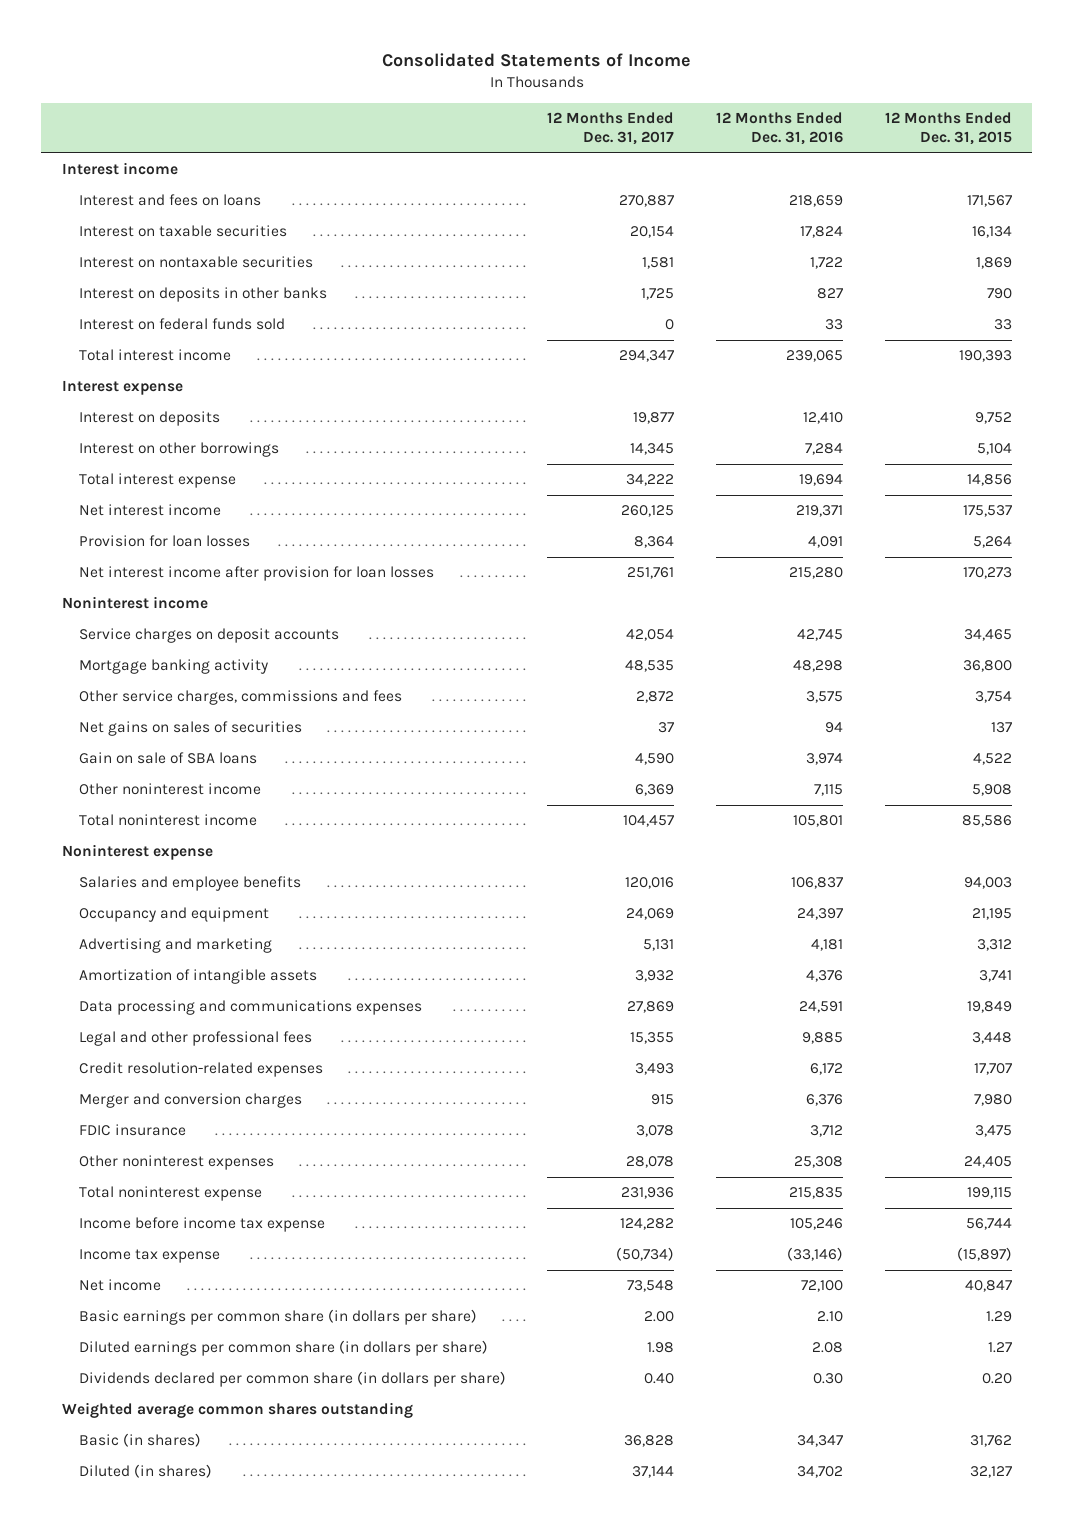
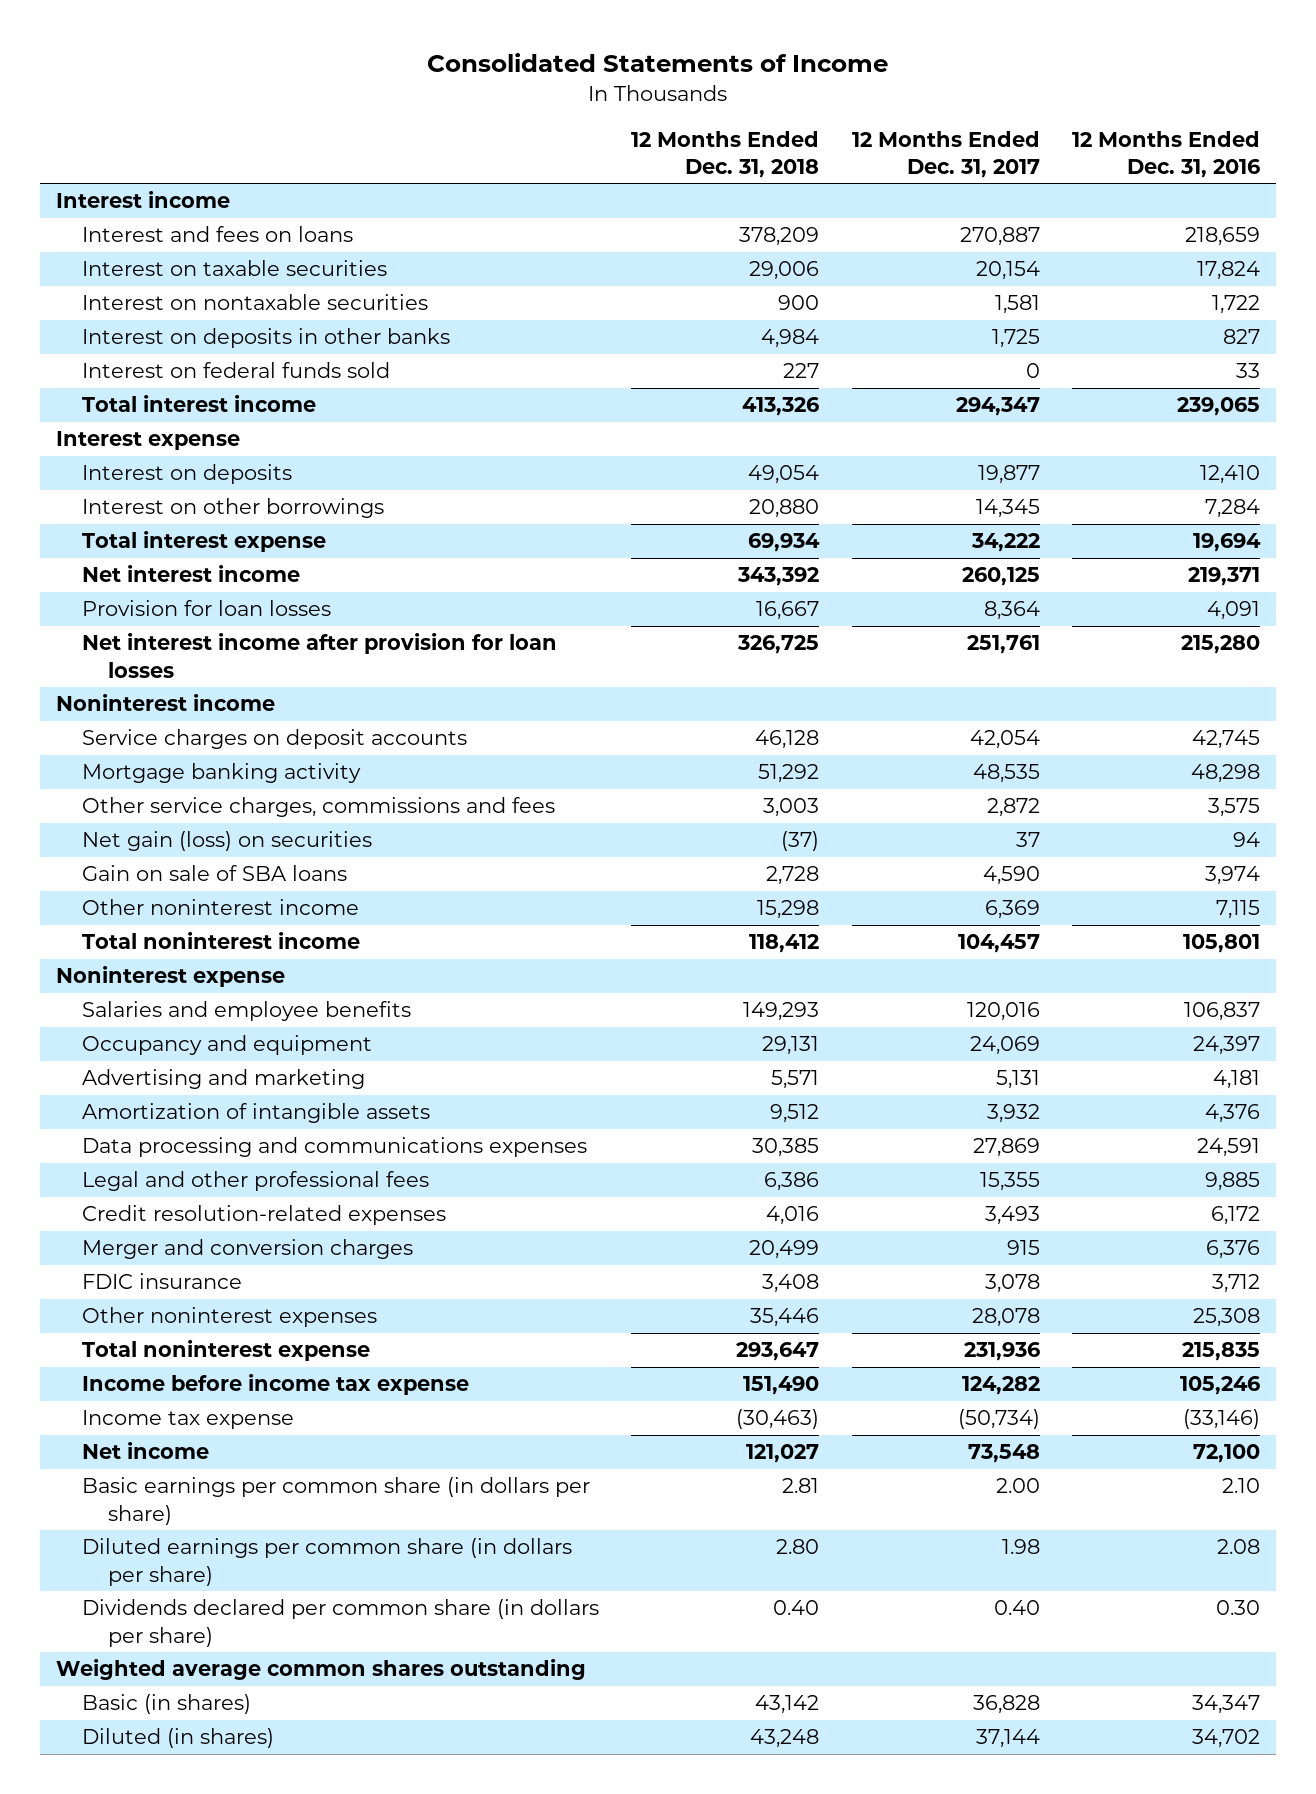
- | 12 Months Ended Dec. 31, 2017 | 12 Months Ended Dec. 31, 2016 | 12 Months Ended Dec. 31, 2015
+ | 12 Months Ended Dec. 31, 2018 | 12 Months Ended Dec. 31, 2017 | 12 Months Ended Dec. 31, 2016
- Net gains on sales of securities | 37 | 94 | 137
+ Net gain (loss) on securities | (37) | 37 | 94

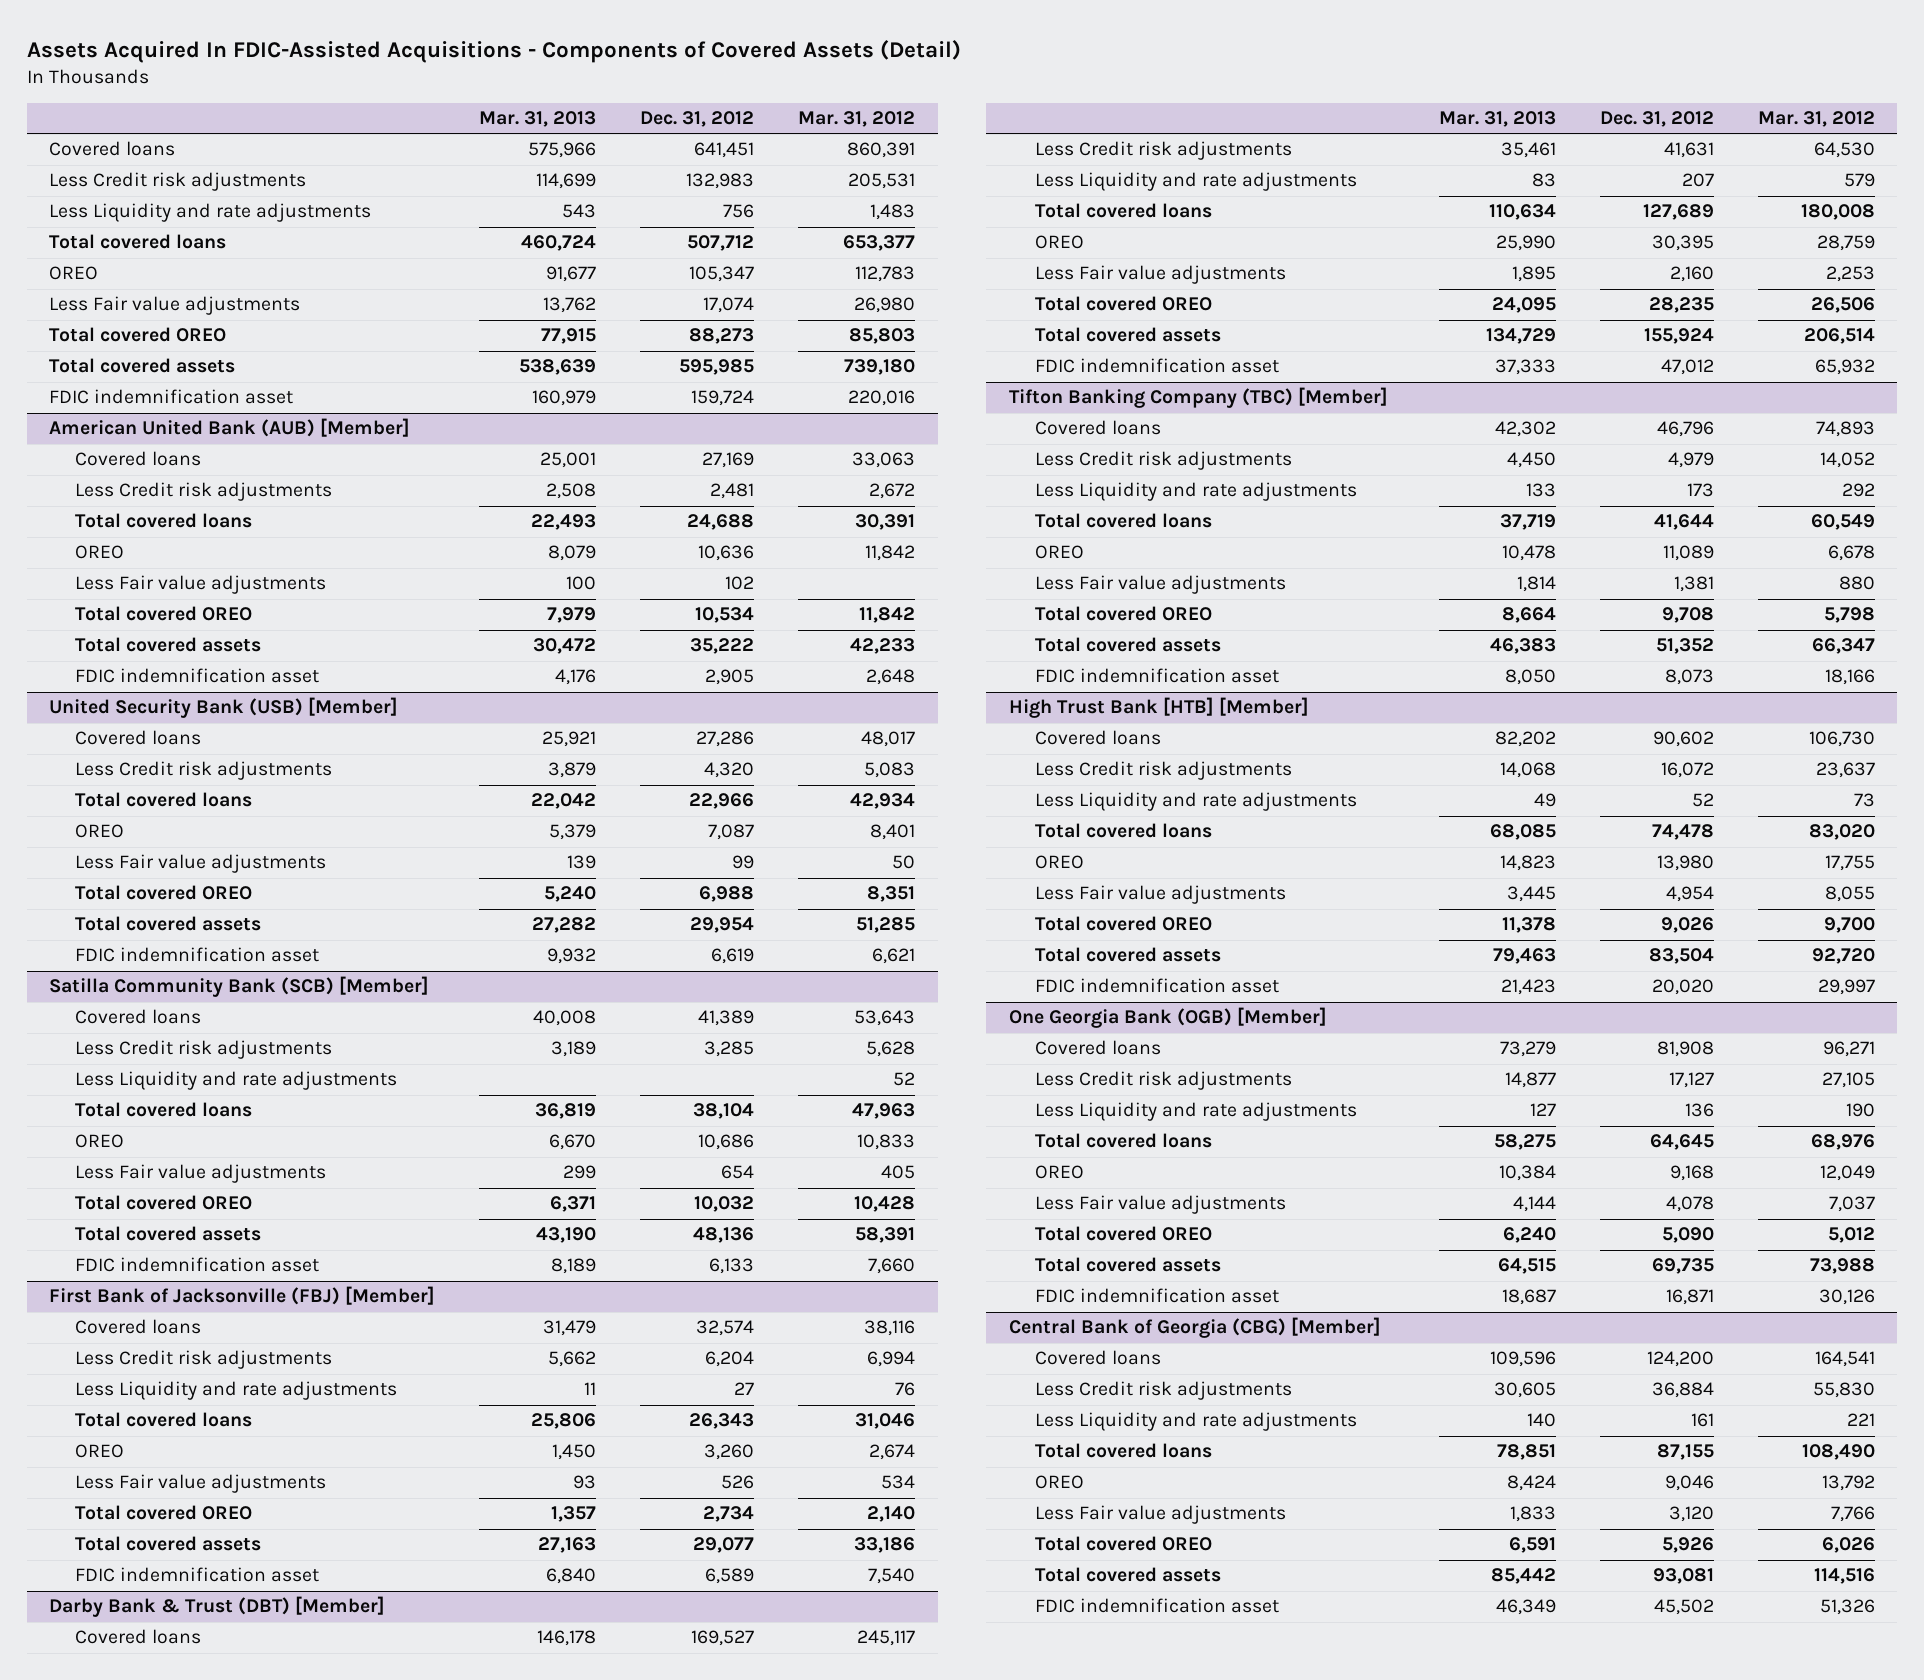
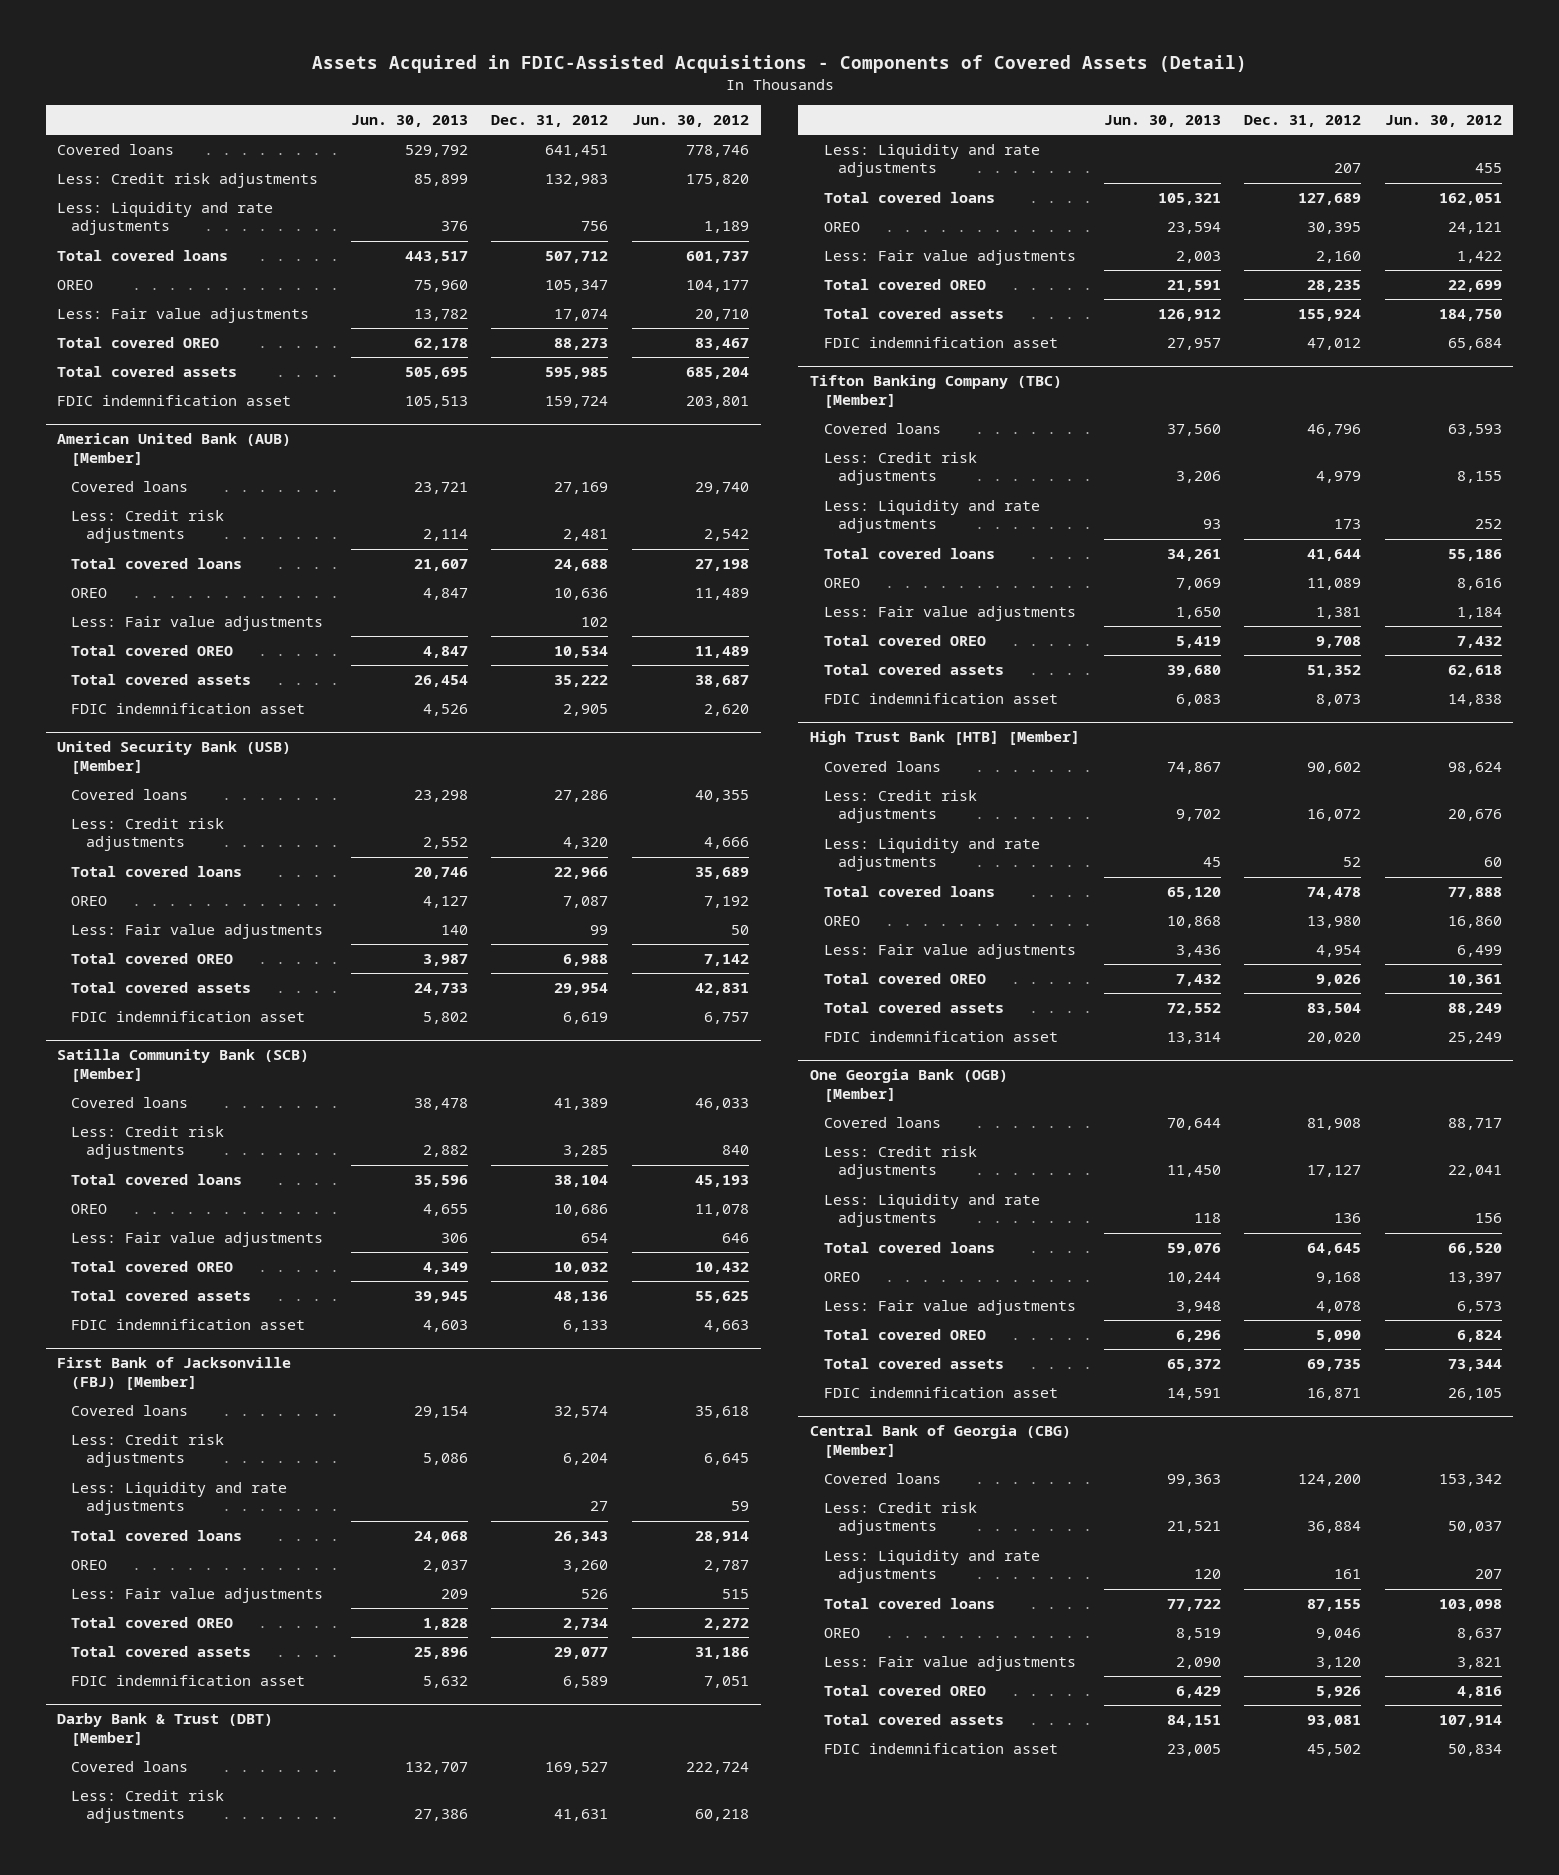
- Assets Acquired In FDIC-Assisted Acquisitions - Components of Covered Assets (Detail)
+ Assets Acquired in FDIC-Assisted Acquisitions - Components of Covered Assets (Detail)
- | Mar. 31, 2013 | Dec. 31, 2012 | Mar. 31, 2012
+ | Jun. 30, 2013 | Dec. 31, 2012 | Jun. 30, 2012
- Less Credit risk adjustments | 114,699 | 132,983 | 205,531
- Less Liquidity and rate adjustments | 543 | 756 | 1,483
+ Less: Credit risk adjustments | 85,899 | 132,983 | 175,820
+ Less: Liquidity and rate adjustments | 376 | 756 | 1,189
- Less Fair value adjustments | 13,762 | 17,074 | 26,980
+ Less: Fair value adjustments | 13,782 | 17,074 | 20,710
@ American United Bank (AUB) [Member]
- Less Credit risk adjustments | 2,508 | 2,481 | 2,672
+ Less: Credit risk adjustments | 2,114 | 2,481 | 2,542
- Less Fair value adjustments | 100 | 102 |
+ Less: Fair value adjustments | | 102 |
@ United Security Bank (USB) [Member]
- Less Credit risk adjustments | 3,879 | 4,320 | 5,083
+ Less: Credit risk adjustments | 2,552 | 4,320 | 4,666
- Less Fair value adjustments | 139 | 99 | 50
+ Less: Fair value adjustments | 140 | 99 | 50
@ Satilla Community Bank (SCB) [Member]
- Less Credit risk adjustments | 3,189 | 3,285 | 5,628
- Less Liquidity and rate adjustments | | | 52
+ Less: Credit risk adjustments | 2,882 | 3,285 | 840
- Less Fair value adjustments | 299 | 654 | 405
+ Less: Fair value adjustments | 306 | 654 | 646
@ First Bank of Jacksonville (FBJ) [Member]
- Less Credit risk adjustments | 5,662 | 6,204 | 6,994
- Less Liquidity and rate adjustments | 11 | 27 | 76
+ Less: Credit risk adjustments | 5,086 | 6,204 | 6,645
+ Less: Liquidity and rate adjustments | | 27 | 59
- Less Fair value adjustments | 93 | 526 | 534
+ Less: Fair value adjustments | 209 | 526 | 515
@ Darby Bank & Trust (DBT) [Member]
- Less Credit risk adjustments | 35,461 | 41,631 | 64,530
- Less Liquidity and rate adjustments | 83 | 207 | 579
+ Less: Credit risk adjustments | 27,386 | 41,631 | 60,218
+ Less: Liquidity and rate adjustments | | 207 | 455
- Less Fair value adjustments | 1,895 | 2,160 | 2,253
+ Less: Fair value adjustments | 2,003 | 2,160 | 1,422
@ Tifton Banking Company (TBC) [Member]
- Less Credit risk adjustments | 4,450 | 4,979 | 14,052
- Less Liquidity and rate adjustments | 133 | 173 | 292
+ Less: Credit risk adjustments | 3,206 | 4,979 | 8,155
+ Less: Liquidity and rate adjustments | 93 | 173 | 252
- Less Fair value adjustments | 1,814 | 1,381 | 880
+ Less: Fair value adjustments | 1,650 | 1,381 | 1,184
@ High Trust Bank [HTB] [Member]
- Less Credit risk adjustments | 14,068 | 16,072 | 23,637
- Less Liquidity and rate adjustments | 49 | 52 | 73
+ Less: Credit risk adjustments | 9,702 | 16,072 | 20,676
+ Less: Liquidity and rate adjustments | 45 | 52 | 60
- Less Fair value adjustments | 3,445 | 4,954 | 8,055
+ Less: Fair value adjustments | 3,436 | 4,954 | 6,499
@ One Georgia Bank (OGB) [Member]
- Less Credit risk adjustments | 14,877 | 17,127 | 27,105
- Less Liquidity and rate adjustments | 127 | 136 | 190
+ Less: Credit risk adjustments | 11,450 | 17,127 | 22,041
+ Less: Liquidity and rate adjustments | 118 | 136 | 156
- Less Fair value adjustments | 4,144 | 4,078 | 7,037
+ Less: Fair value adjustments | 3,948 | 4,078 | 6,573
@ Central Bank of Georgia (CBG) [Member]
- Less Credit risk adjustments | 30,605 | 36,884 | 55,830
- Less Liquidity and rate adjustments | 140 | 161 | 221
+ Less: Credit risk adjustments | 21,521 | 36,884 | 50,037
+ Less: Liquidity and rate adjustments | 120 | 161 | 207
- Less Fair value adjustments | 1,833 | 3,120 | 7,766
+ Less: Fair value adjustments | 2,090 | 3,120 | 3,821

